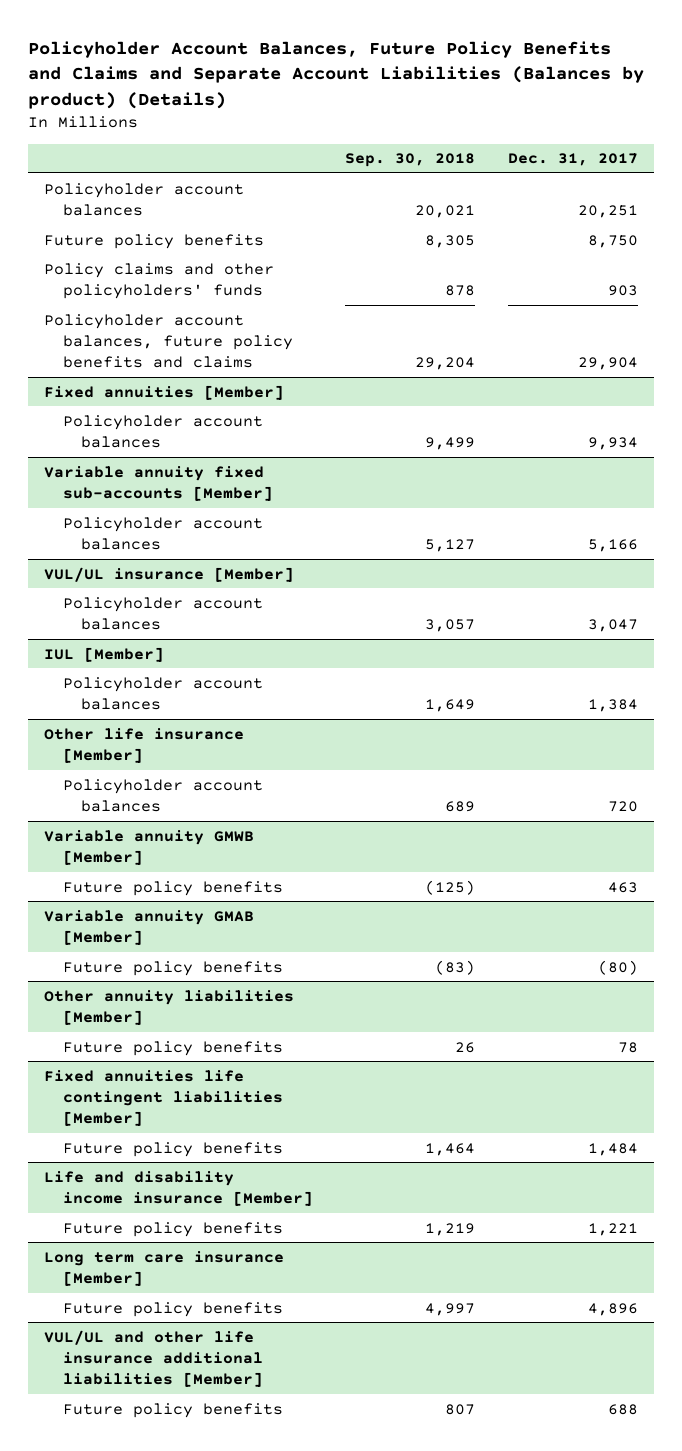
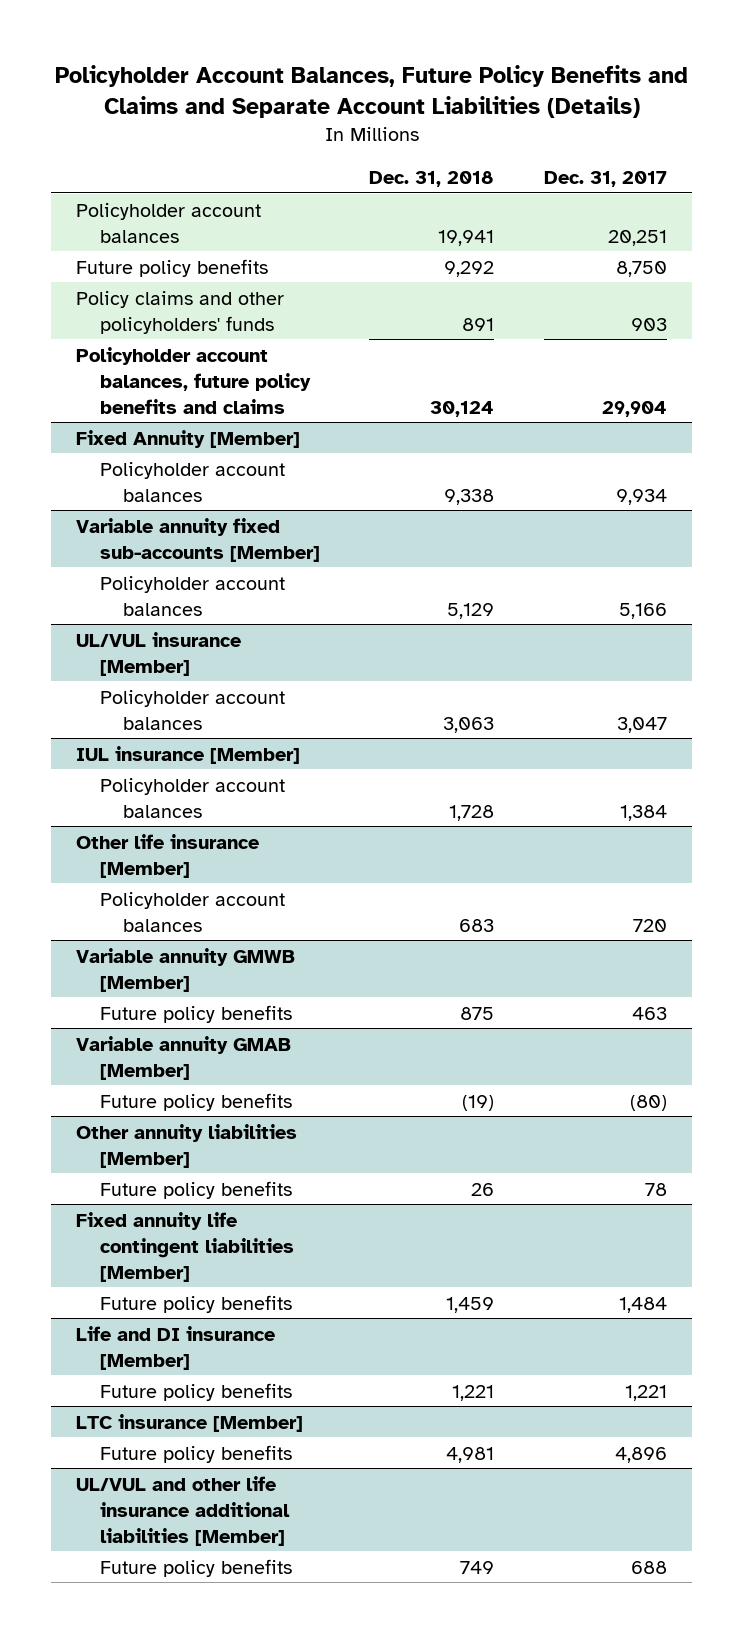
- Policyholder Account Balances, Future Policy Benefits and Claims and Separate Account Liabilities (Balances by product) (Details)
+ Policyholder Account Balances, Future Policy Benefits and Claims and Separate Account Liabilities (Details)
- | Sep. 30, 2018 | Dec. 31, 2017
+ | Dec. 31, 2018 | Dec. 31, 2017
- Fixed annuities [Member]
+ Fixed Annuity [Member]
- VUL/UL insurance [Member]
+ UL/VUL insurance [Member]
- IUL [Member]
+ IUL insurance [Member]
- Fixed annuities life contingent liabilities [Member]
+ Fixed annuity life contingent liabilities [Member]
- Life and disability income insurance [Member]
+ Life and DI insurance [Member]
- Long term care insurance [Member]
+ LTC insurance [Member]
- VUL/UL and other life insurance additional liabilities [Member]
+ UL/VUL and other life insurance additional liabilities [Member]

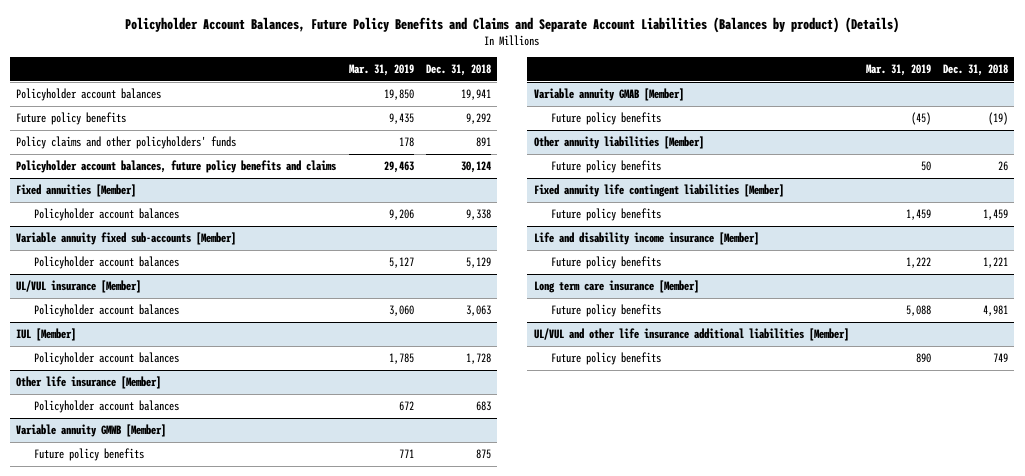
- Policyholder Account Balances, Future Policy Benefits and Claims and Separate Account Liabilities (Details)
+ Policyholder Account Balances, Future Policy Benefits and Claims and Separate Account Liabilities (Balances by product) (Details)
- | Dec. 31, 2018 | Dec. 31, 2017
+ | Mar. 31, 2019 | Dec. 31, 2018
- Fixed Annuity [Member]
+ Fixed annuities [Member]
- IUL insurance [Member]
+ IUL [Member]
- Life and DI insurance [Member]
+ Life and disability income insurance [Member]
- LTC insurance [Member]
+ Long term care insurance [Member]

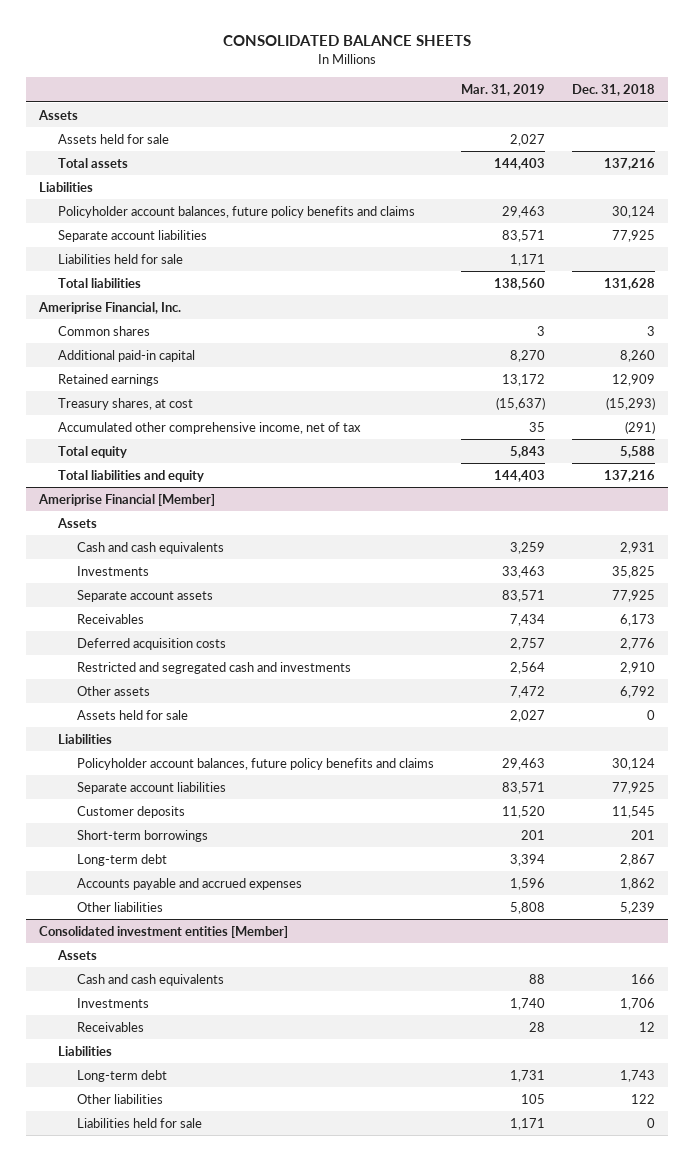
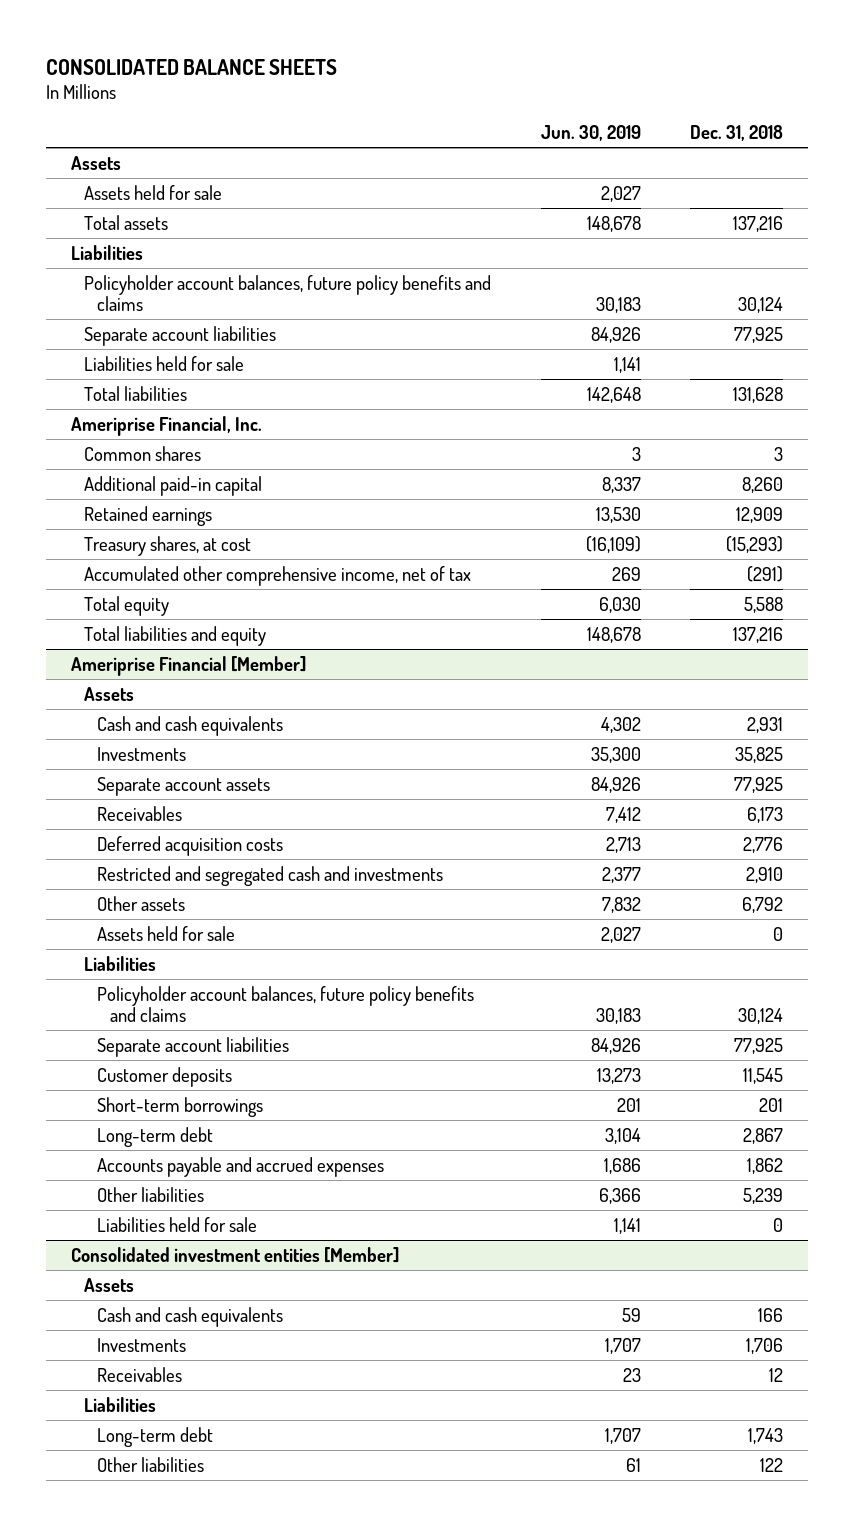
- | Mar. 31, 2019 | Dec. 31, 2018
+ | Jun. 30, 2019 | Dec. 31, 2018
@ Ameriprise Financial [Member]
+ Liabilities held for sale | 1,141 | 0
@ Consolidated investment entities [Member]
- Liabilities held for sale | 1,171 | 0

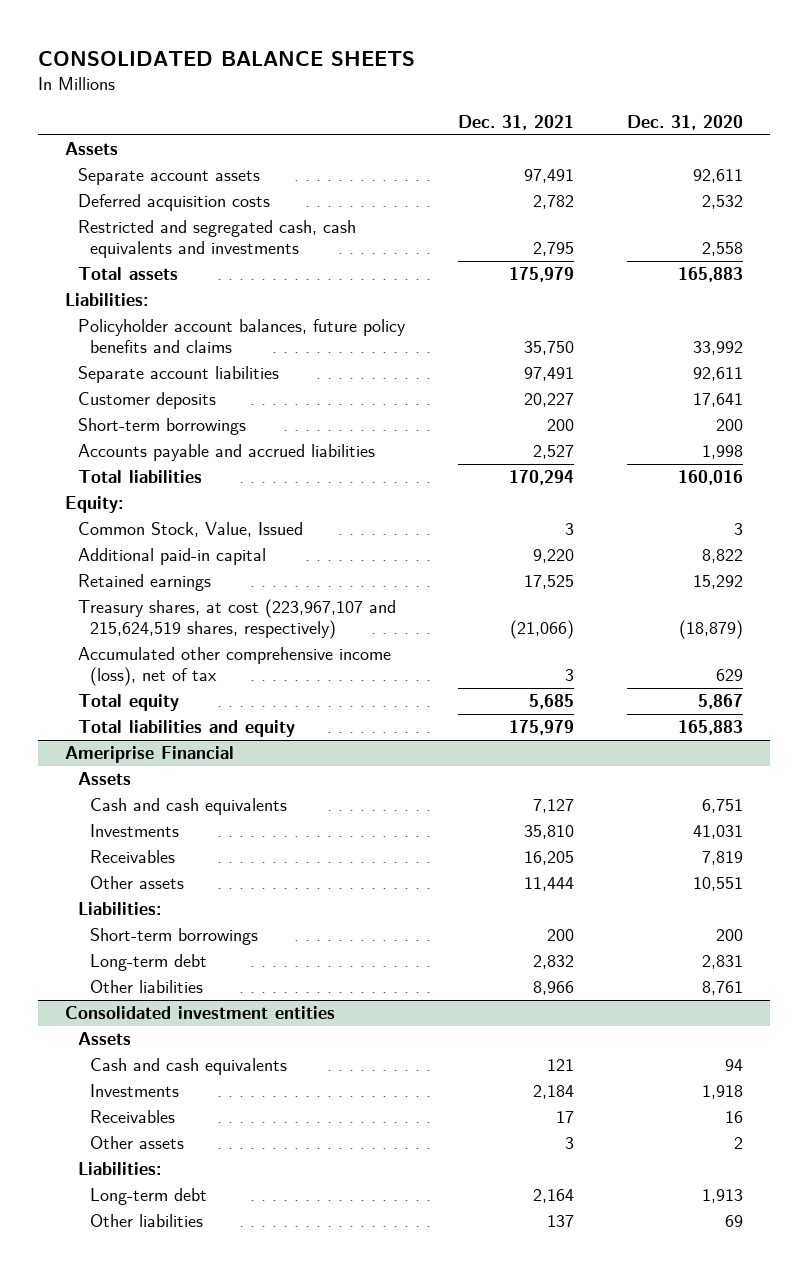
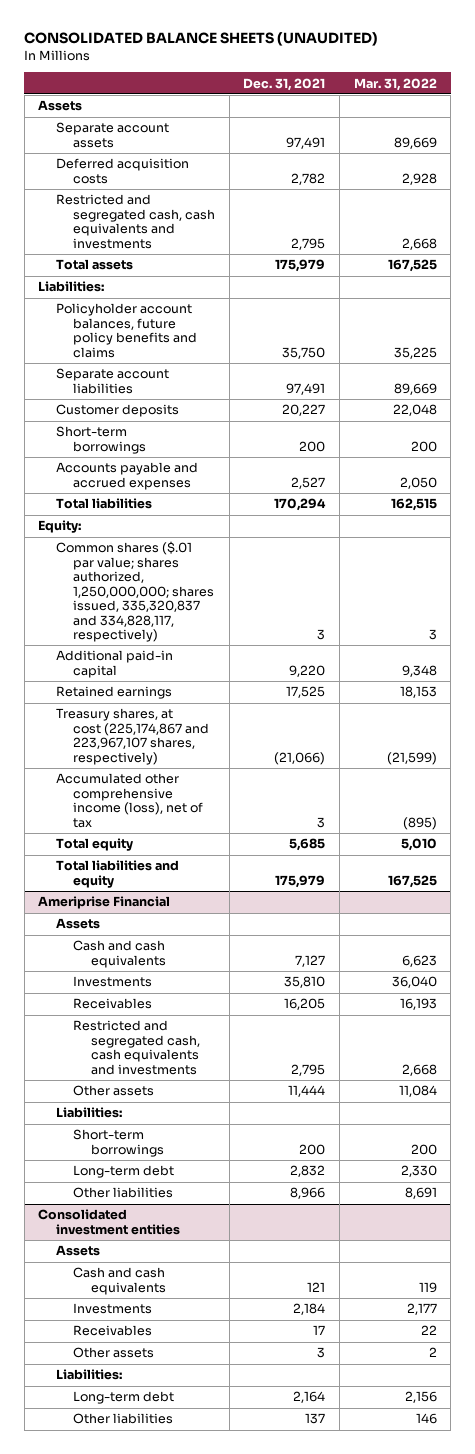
- CONSOLIDATED BALANCE SHEETS
+ CONSOLIDATED BALANCE SHEETS (UNAUDITED)
- | Dec. 31, 2021 | Dec. 31, 2020
+ | Dec. 31, 2021 | Mar. 31, 2022
- Accounts payable and accrued liabilities | 2,527 | 1,998
+ Accounts payable and accrued expenses | 2,527 | 2,050
- Common Stock, Value, Issued | 3 | 3
+ Common shares ($.01 par value; shares authorized, 1,250,000,000; shares issued, 335,320,837 and 334,828,117, respectively) | 3 | 3
- Treasury shares, at cost (223,967,107 and 215,624,519 shares, respectively) | (21,066) | (18,879)
+ Treasury shares, at cost (225,174,867 and 223,967,107 shares, respectively) | (21,066) | (21,599)
@ Ameriprise Financial
+ Restricted and segregated cash, cash equivalents and investments | 2,795 | 2,668

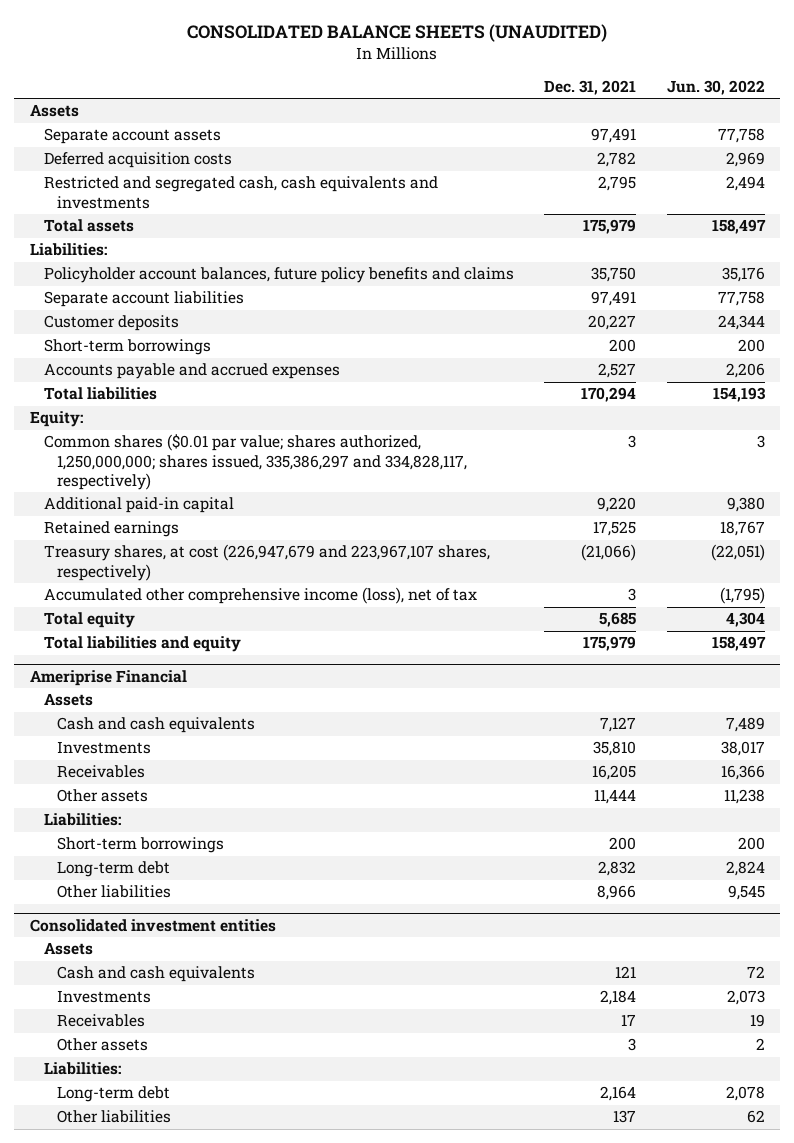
- | Dec. 31, 2021 | Mar. 31, 2022
+ | Dec. 31, 2021 | Jun. 30, 2022
- Common shares ($.01 par value; shares authorized, 1,250,000,000; shares issued, 335,320,837 and 334,828,117, respectively) | 3 | 3
+ Common shares ($0.01 par value; shares authorized, 1,250,000,000; shares issued, 335,386,297 and 334,828,117, respectively) | 3 | 3
- Treasury shares, at cost (225,174,867 and 223,967,107 shares, respectively) | (21,066) | (21,599)
+ Treasury shares, at cost (226,947,679 and 223,967,107 shares, respectively) | (21,066) | (22,051)
@ Ameriprise Financial
- Restricted and segregated cash, cash equivalents and investments | 2,795 | 2,668

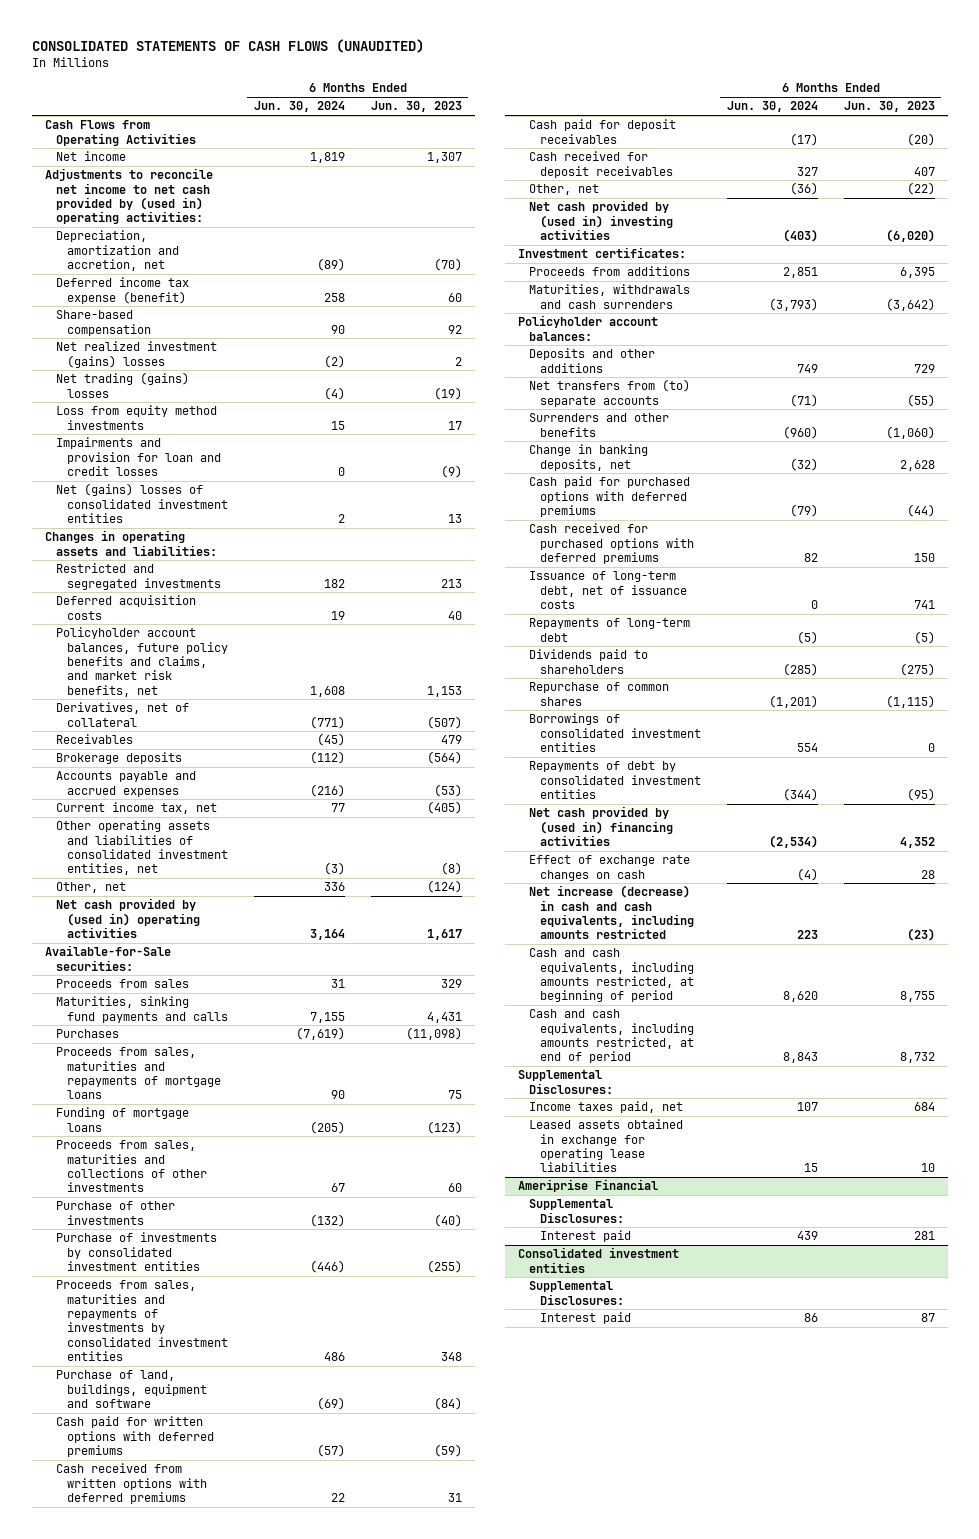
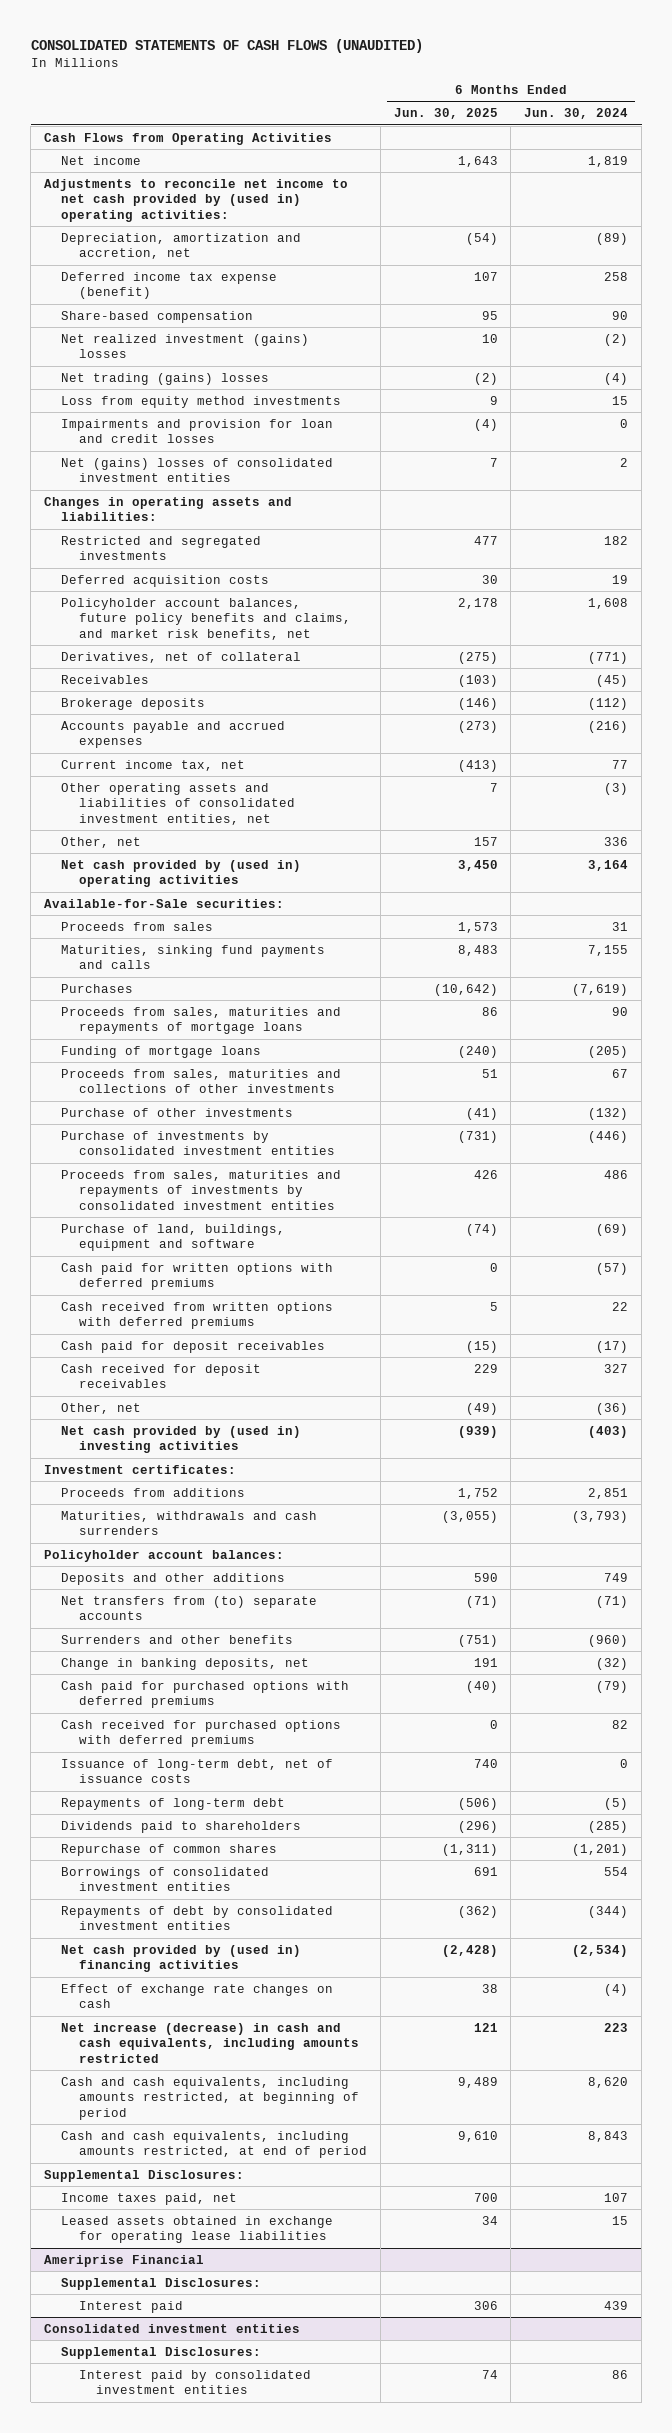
- | 6 Months Ended Jun. 30, 2024 | 6 Months Ended Jun. 30, 2023
+ | 6 Months Ended Jun. 30, 2025 | 6 Months Ended Jun. 30, 2024
@ Consolidated investment entities
- Interest paid | 86 | 87
+ Interest paid by consolidated investment entities | 74 | 86

